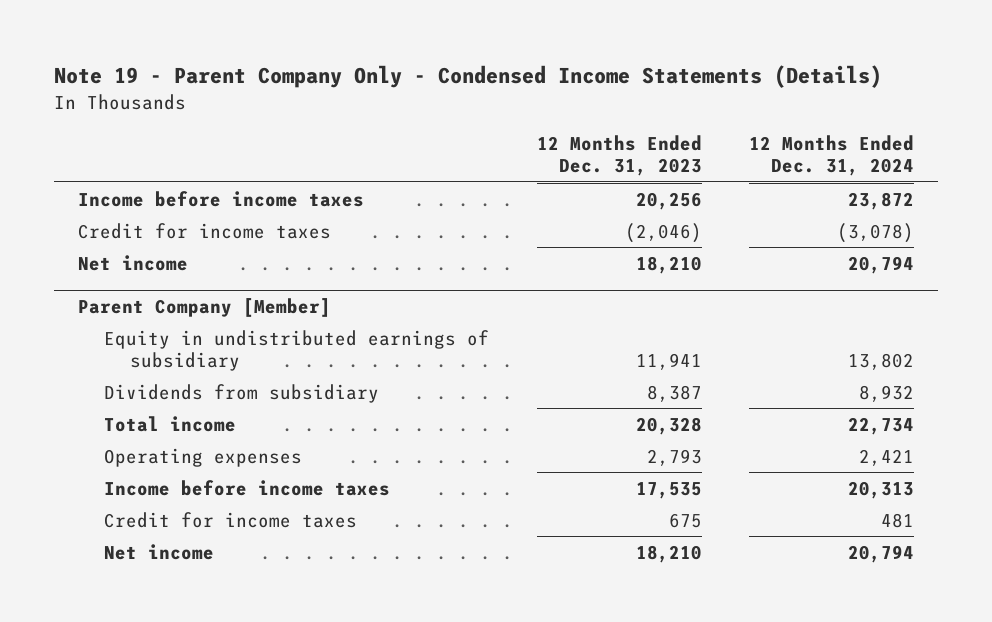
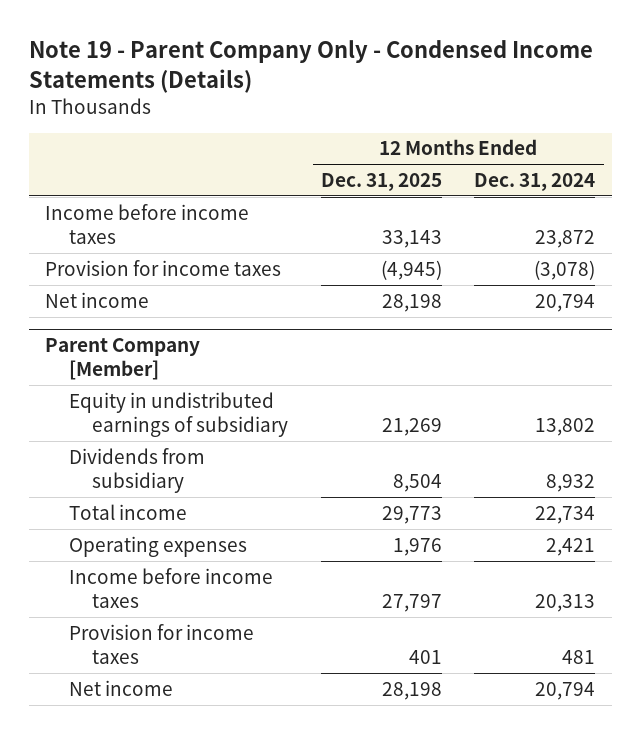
- | 12 Months Ended Dec. 31, 2023 | 12 Months Ended Dec. 31, 2024
+ | 12 Months Ended Dec. 31, 2025 | 12 Months Ended Dec. 31, 2024
- Credit for income taxes | (2,046) | (3,078)
+ Provision for income taxes | (4,945) | (3,078)
@ Parent Company [Member]
- Credit for income taxes | 675 | 481
+ Provision for income taxes | 401 | 481

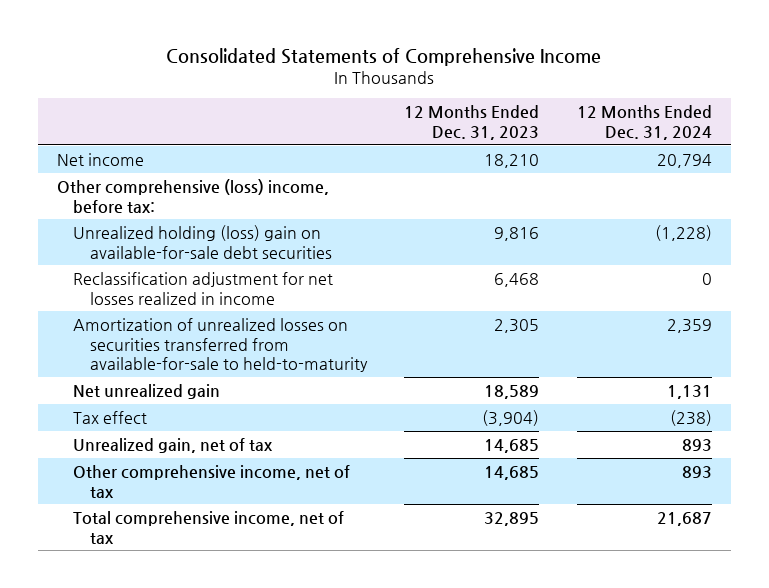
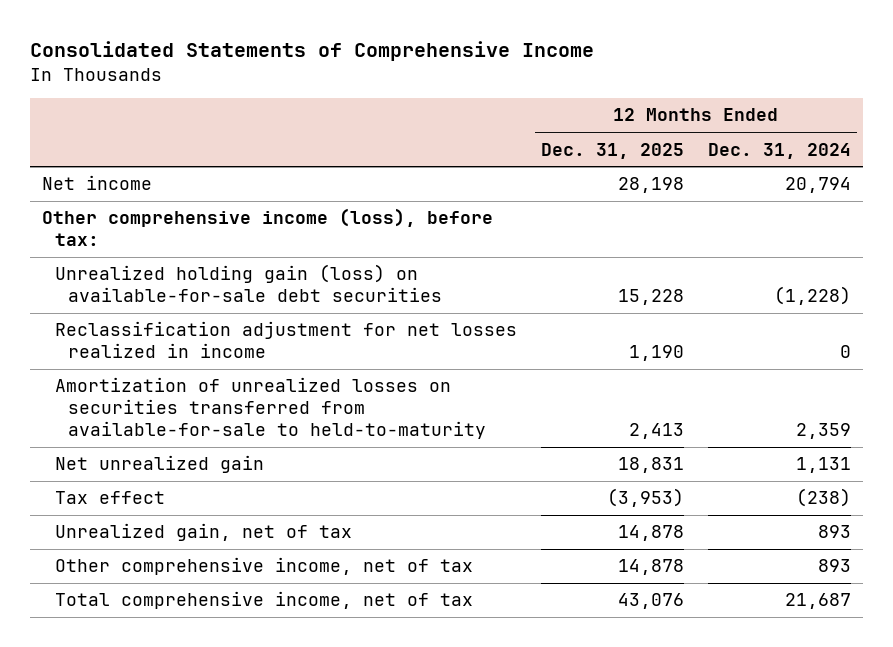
- | 12 Months Ended Dec. 31, 2023 | 12 Months Ended Dec. 31, 2024
+ | 12 Months Ended Dec. 31, 2025 | 12 Months Ended Dec. 31, 2024
- Other comprehensive (loss) income, before tax:
- Unrealized holding (loss) gain on available-for-sale debt securities | 9,816 | (1,228)
+ Other comprehensive income (loss), before tax:
+ Unrealized holding gain (loss) on available-for-sale debt securities | 15,228 | (1,228)

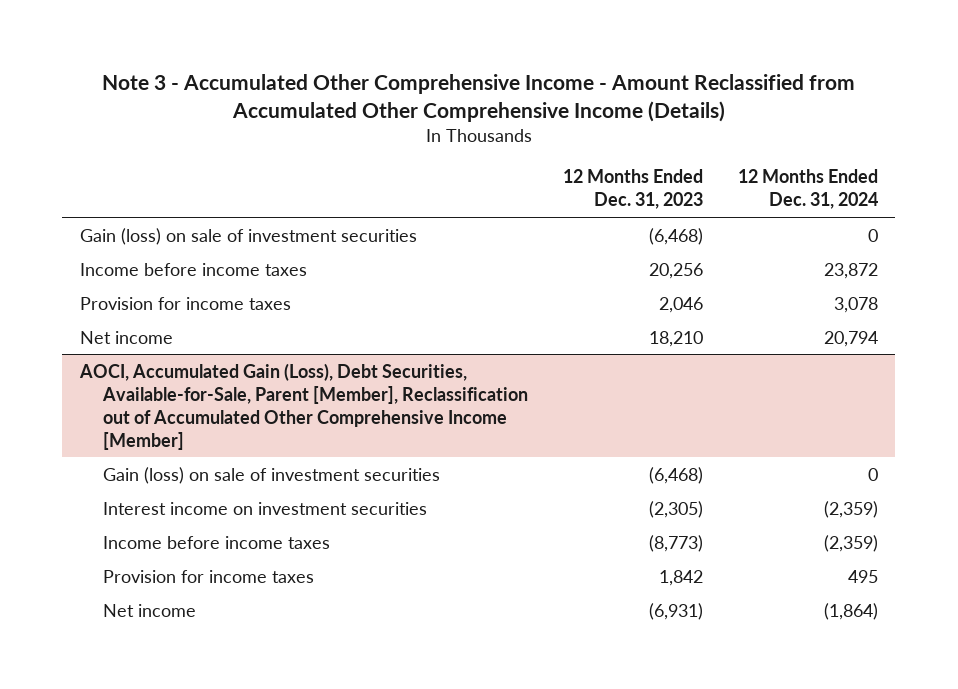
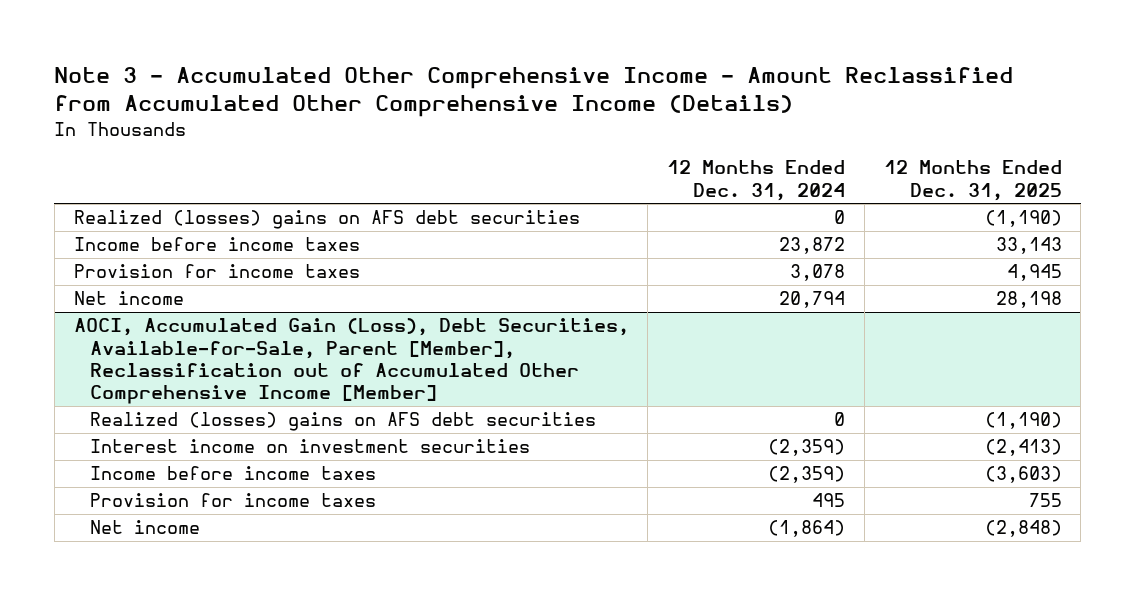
- | 12 Months Ended Dec. 31, 2023 | 12 Months Ended Dec. 31, 2024
+ | 12 Months Ended Dec. 31, 2024 | 12 Months Ended Dec. 31, 2025
- Gain (loss) on sale of investment securities | (6,468) | 0
+ Realized (losses) gains on AFS debt securities | 0 | (1,190)
@ AOCI, Accumulated Gain (Loss), Debt Securities, Available-for-Sale, Parent [Member], Reclassification out of Accumulated Other Comprehensive Income [Member]
- Gain (loss) on sale of investment securities | (6,468) | 0
+ Realized (losses) gains on AFS debt securities | 0 | (1,190)

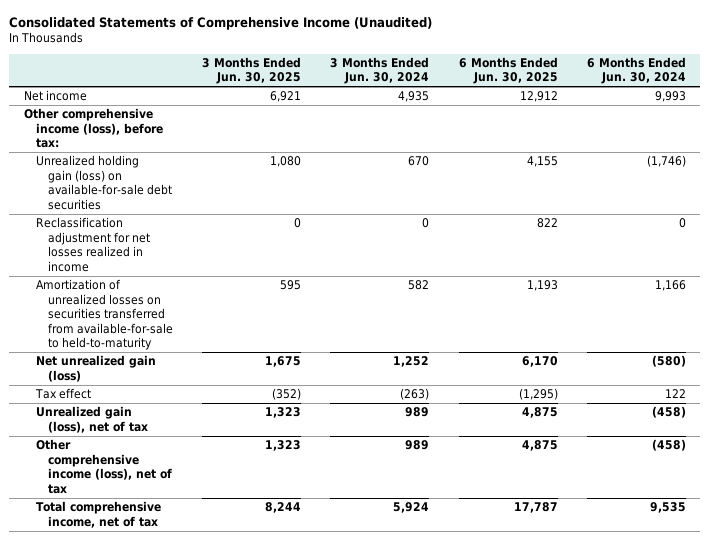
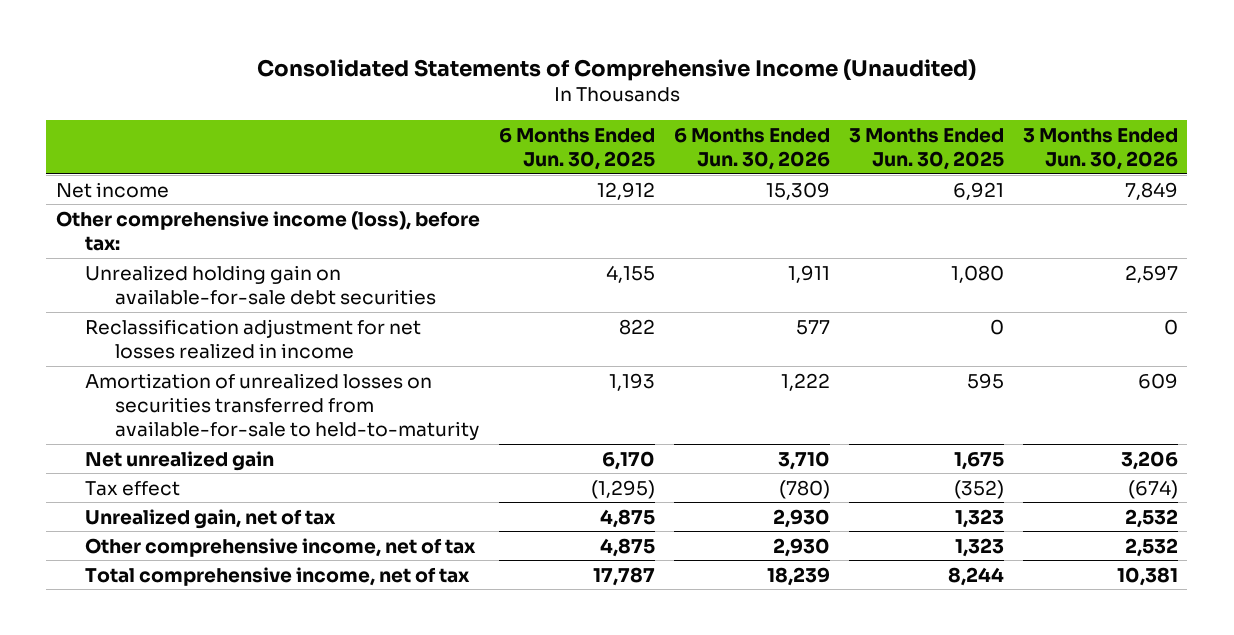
- | 3 Months Ended Jun. 30, 2025 | 3 Months Ended Jun. 30, 2024 | 6 Months Ended Jun. 30, 2025 | 6 Months Ended Jun. 30, 2024
+ | 6 Months Ended Jun. 30, 2025 | 6 Months Ended Jun. 30, 2026 | 3 Months Ended Jun. 30, 2025 | 3 Months Ended Jun. 30, 2026
- Unrealized holding gain (loss) on available-for-sale debt securities | 1,080 | 670 | 4,155 | (1,746)
+ Unrealized holding gain on available-for-sale debt securities | 4,155 | 1,911 | 1,080 | 2,597
- Net unrealized gain (loss) | 1,675 | 1,252 | 6,170 | (580)
+ Net unrealized gain | 6,170 | 3,710 | 1,675 | 3,206
- Unrealized gain (loss), net of tax | 1,323 | 989 | 4,875 | (458)
- Other comprehensive income (loss), net of tax | 1,323 | 989 | 4,875 | (458)
+ Unrealized gain, net of tax | 4,875 | 2,930 | 1,323 | 2,532
+ Other comprehensive income, net of tax | 4,875 | 2,930 | 1,323 | 2,532

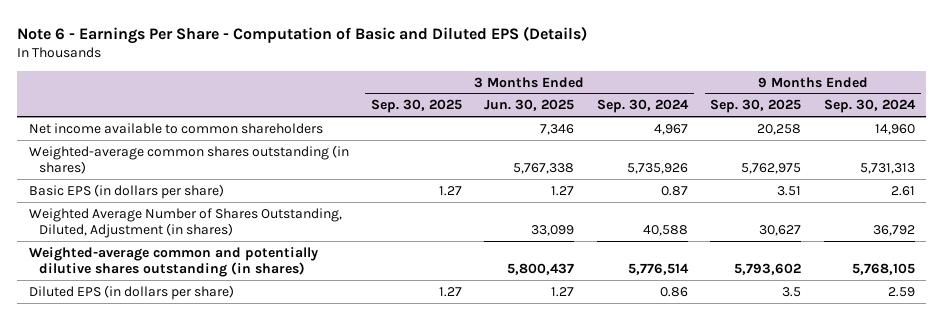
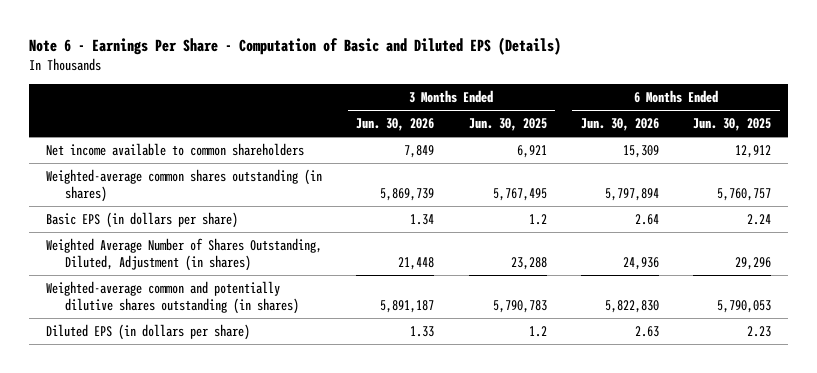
- | 3 Months Ended Sep. 30, 2025 | 3 Months Ended Jun. 30, 2025 | 3 Months Ended Sep. 30, 2024 | 9 Months Ended Sep. 30, 2025 | 9 Months Ended Sep. 30, 2024
+ | 3 Months Ended Jun. 30, 2026 | 3 Months Ended Jun. 30, 2025 | 6 Months Ended Jun. 30, 2026 | 6 Months Ended Jun. 30, 2025
- Net income available to common shareholders | | 7,346 | 4,967 | 20,258 | 14,960
- Weighted-average common shares outstanding (in shares) | | 5,767,338 | 5,735,926 | 5,762,975 | 5,731,313
- Basic EPS (in dollars per share) | 1.27 | 1.27 | 0.87 | 3.51 | 2.61
- Weighted Average Number of Shares Outstanding, Diluted, Adjustment (in shares) | | 33,099 | 40,588 | 30,627 | 36,792
- Weighted-average common and potentially dilutive shares outstanding (in shares) | | 5,800,437 | 5,776,514 | 5,793,602 | 5,768,105
- Diluted EPS (in dollars per share) | 1.27 | 1.27 | 0.86 | 3.5 | 2.59
+ Net income available to common shareholders | 7,849 | 6,921 | 15,309 | 12,912
+ Weighted-average common shares outstanding (in shares) | 5,869,739 | 5,767,495 | 5,797,894 | 5,760,757
+ Basic EPS (in dollars per share) | 1.34 | 1.2 | 2.64 | 2.24
+ Weighted Average Number of Shares Outstanding, Diluted, Adjustment (in shares) | 21,448 | 23,288 | 24,936 | 29,296
+ Weighted-average common and potentially dilutive shares outstanding (in shares) | 5,891,187 | 5,790,783 | 5,822,830 | 5,790,053
+ Diluted EPS (in dollars per share) | 1.33 | 1.2 | 2.63 | 2.23

